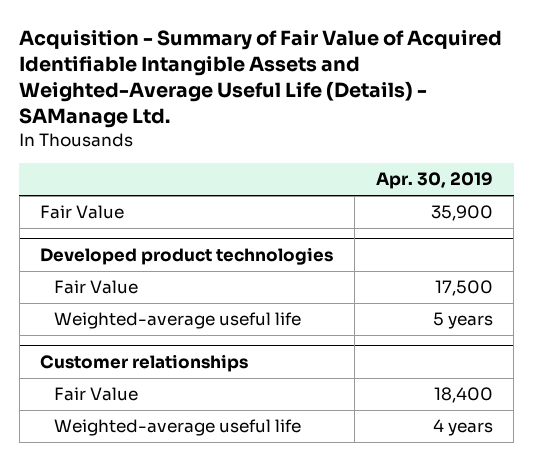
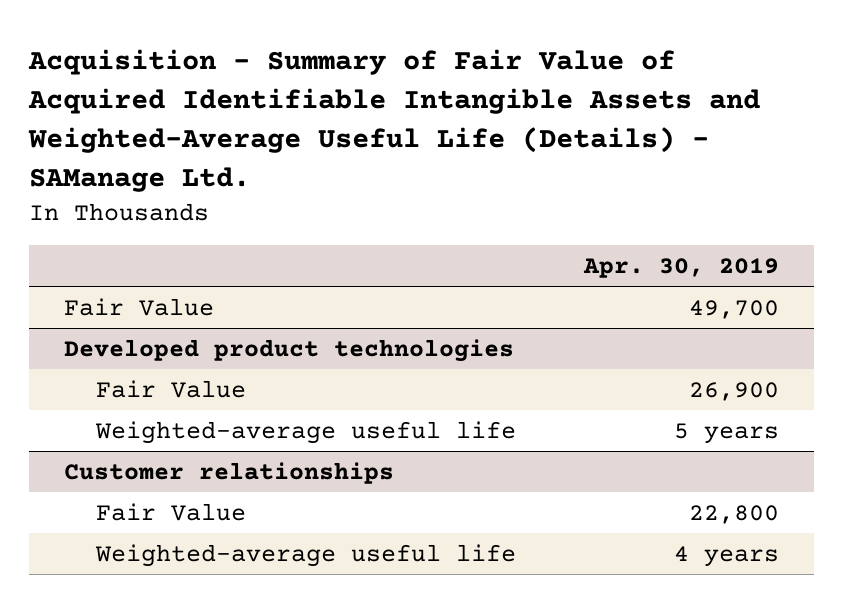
- Fair Value | 35,900
+ Fair Value | 49,700
@ Developed product technologies
- Fair Value | 17,500
+ Fair Value | 26,900
@ Customer relationships
- Fair Value | 18,400
+ Fair Value | 22,800

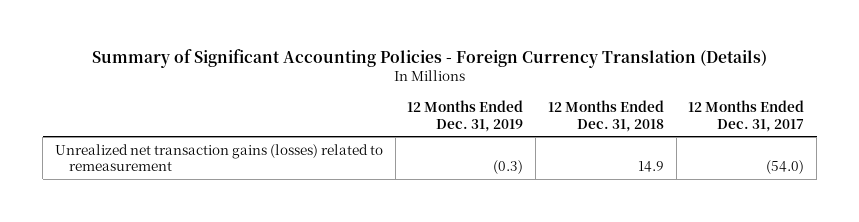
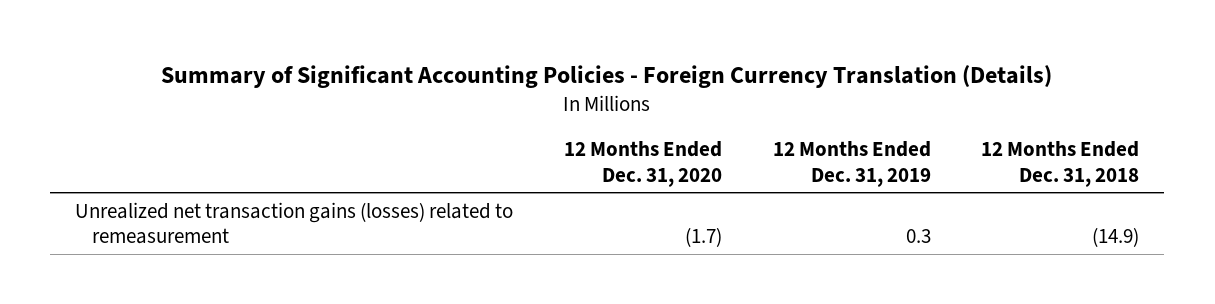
- | 12 Months Ended Dec. 31, 2019 | 12 Months Ended Dec. 31, 2018 | 12 Months Ended Dec. 31, 2017
+ | 12 Months Ended Dec. 31, 2020 | 12 Months Ended Dec. 31, 2019 | 12 Months Ended Dec. 31, 2018
- Unrealized net transaction gains (losses) related to remeasurement | (0.3) | 14.9 | (54.0)
+ Unrealized net transaction gains (losses) related to remeasurement | (1.7) | 0.3 | (14.9)

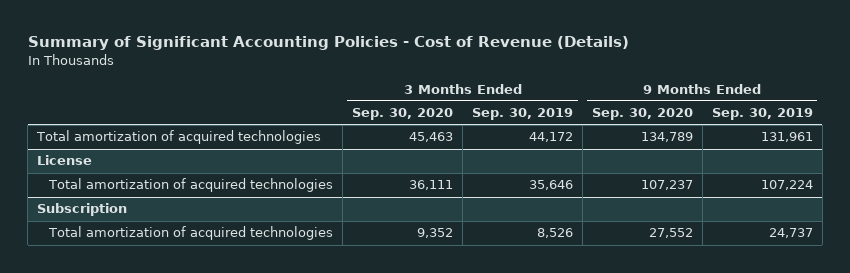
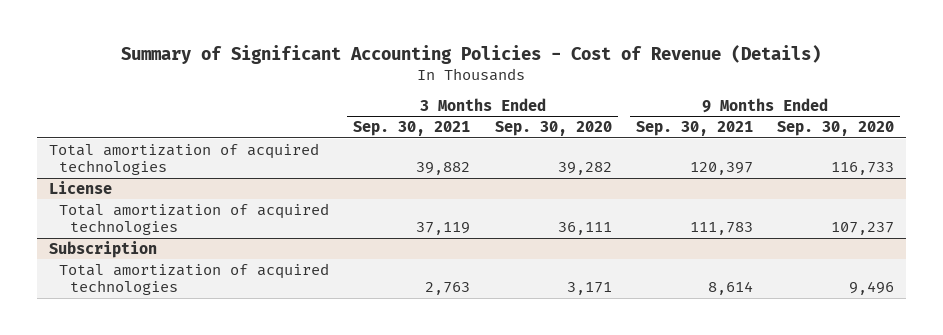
- | 3 Months Ended Sep. 30, 2020 | 3 Months Ended Sep. 30, 2019 | 9 Months Ended Sep. 30, 2020 | 9 Months Ended Sep. 30, 2019
+ | 3 Months Ended Sep. 30, 2021 | 3 Months Ended Sep. 30, 2020 | 9 Months Ended Sep. 30, 2021 | 9 Months Ended Sep. 30, 2020
- Total amortization of acquired technologies | 45,463 | 44,172 | 134,789 | 131,961
+ Total amortization of acquired technologies | 39,882 | 39,282 | 120,397 | 116,733
@ Subscription
- Total amortization of acquired technologies | 9,352 | 8,526 | 27,552 | 24,737
+ Total amortization of acquired technologies | 2,763 | 3,171 | 8,614 | 9,496

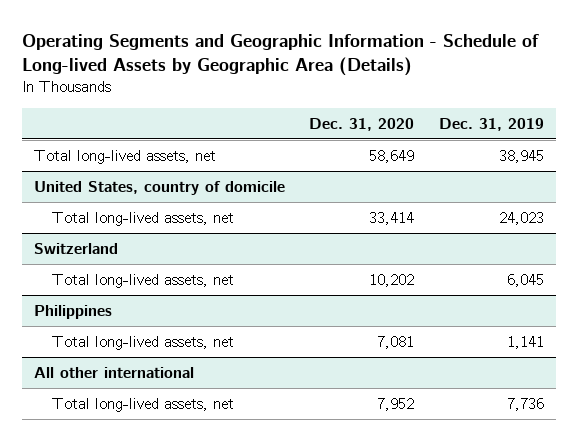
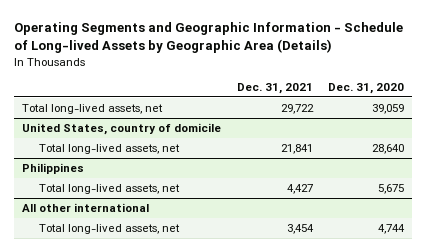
- | Dec. 31, 2020 | Dec. 31, 2019
+ | Dec. 31, 2021 | Dec. 31, 2020
- Total long-lived assets, net | 58,649 | 38,945
+ Total long-lived assets, net | 29,722 | 39,059
@ United States, country of domicile
- Total long-lived assets, net | 33,414 | 24,023
- Switzerland
- Total long-lived assets, net | 10,202 | 6,045
@ United States, country of domicile
+ Total long-lived assets, net | 21,841 | 28,640
@ Philippines
- Total long-lived assets, net | 7,081 | 1,141
+ Total long-lived assets, net | 4,427 | 5,675
@ All other international
- Total long-lived assets, net | 7,952 | 7,736
+ Total long-lived assets, net | 3,454 | 4,744

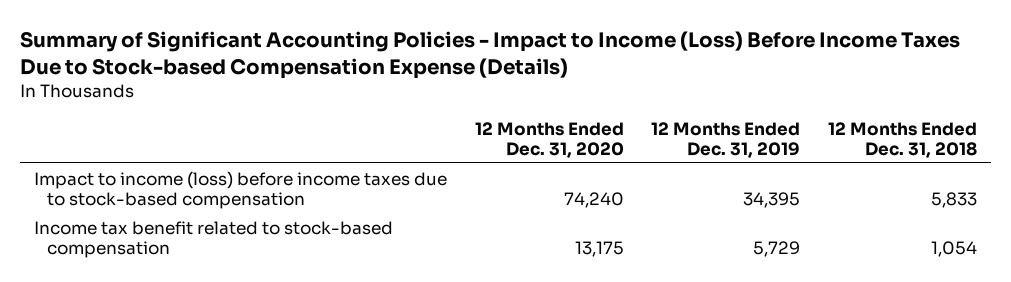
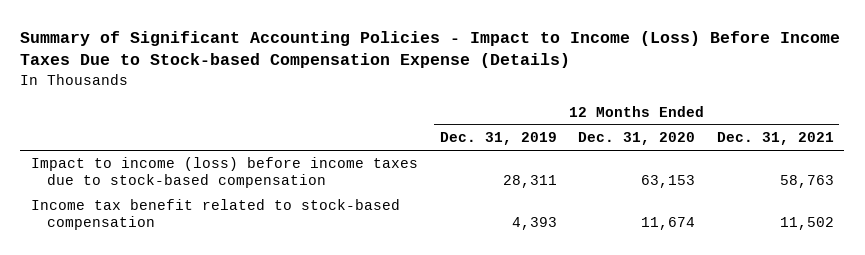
- | 12 Months Ended Dec. 31, 2020 | 12 Months Ended Dec. 31, 2019 | 12 Months Ended Dec. 31, 2018
+ | 12 Months Ended Dec. 31, 2019 | 12 Months Ended Dec. 31, 2020 | 12 Months Ended Dec. 31, 2021
- Impact to income (loss) before income taxes due to stock-based compensation | 74,240 | 34,395 | 5,833
- Income tax benefit related to stock-based compensation | 13,175 | 5,729 | 1,054
+ Impact to income (loss) before income taxes due to stock-based compensation | 28,311 | 63,153 | 58,763
+ Income tax benefit related to stock-based compensation | 4,393 | 11,674 | 11,502

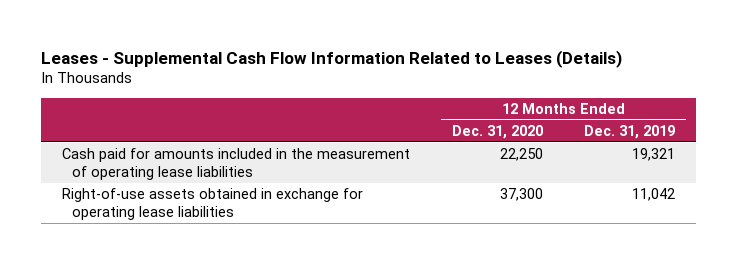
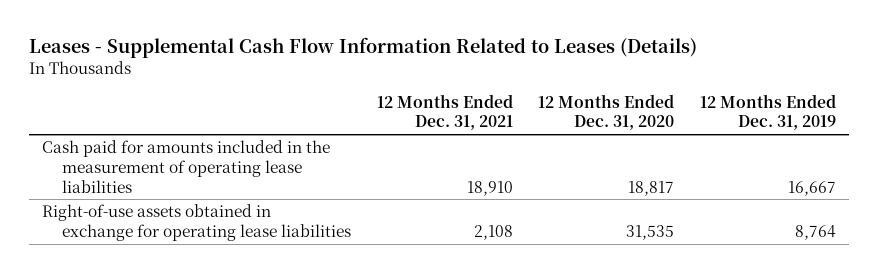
- | 12 Months Ended Dec. 31, 2020 | 12 Months Ended Dec. 31, 2019
+ | 12 Months Ended Dec. 31, 2021 | 12 Months Ended Dec. 31, 2020 | 12 Months Ended Dec. 31, 2019
- Cash paid for amounts included in the measurement of operating lease liabilities | 22,250 | 19,321
- Right-of-use assets obtained in exchange for operating lease liabilities | 37,300 | 11,042
+ Cash paid for amounts included in the measurement of operating lease liabilities | 18,910 | 18,817 | 16,667
+ Right-of-use assets obtained in exchange for operating lease liabilities | 2,108 | 31,535 | 8,764

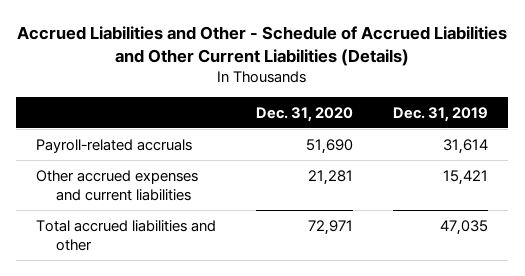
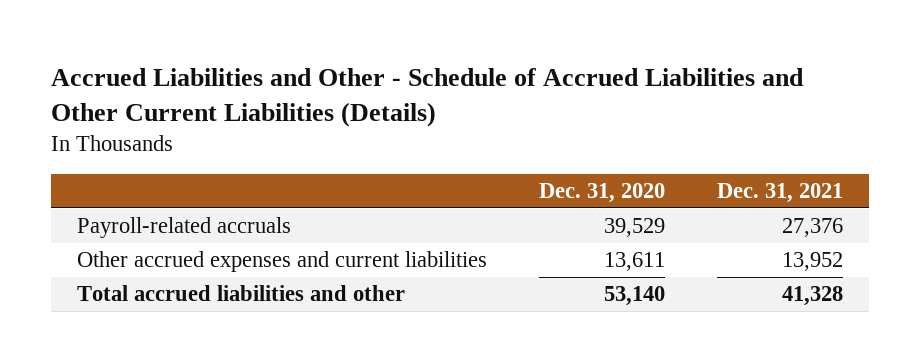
- | Dec. 31, 2020 | Dec. 31, 2019
+ | Dec. 31, 2020 | Dec. 31, 2021
- Payroll-related accruals | 51,690 | 31,614
- Other accrued expenses and current liabilities | 21,281 | 15,421
- Total accrued liabilities and other | 72,971 | 47,035
+ Payroll-related accruals | 39,529 | 27,376
+ Other accrued expenses and current liabilities | 13,611 | 13,952
+ Total accrued liabilities and other | 53,140 | 41,328

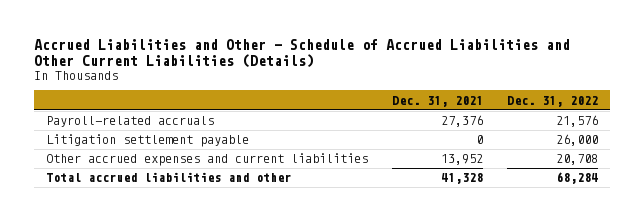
- | Dec. 31, 2020 | Dec. 31, 2021
+ | Dec. 31, 2021 | Dec. 31, 2022
+ Litigation settlement payable | 0 | 26,000

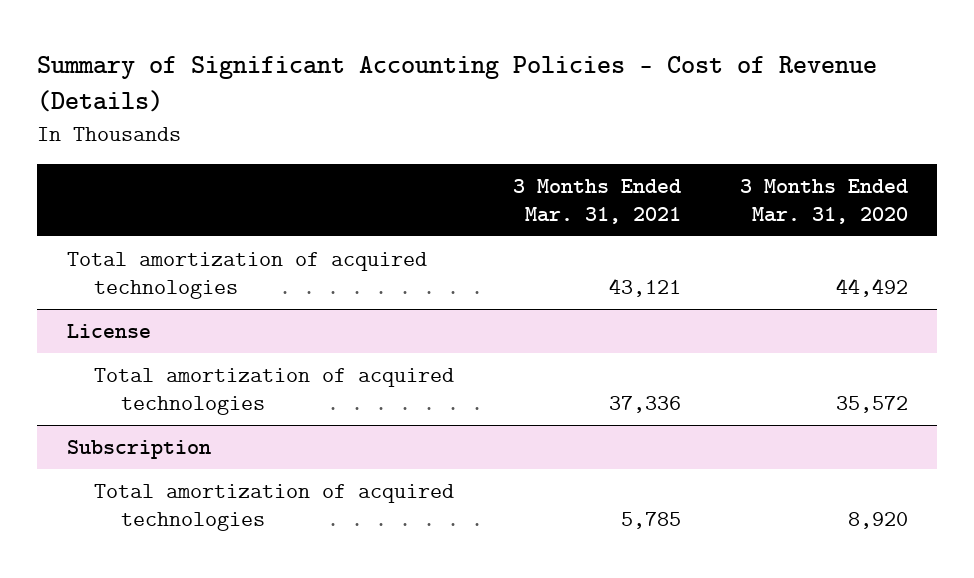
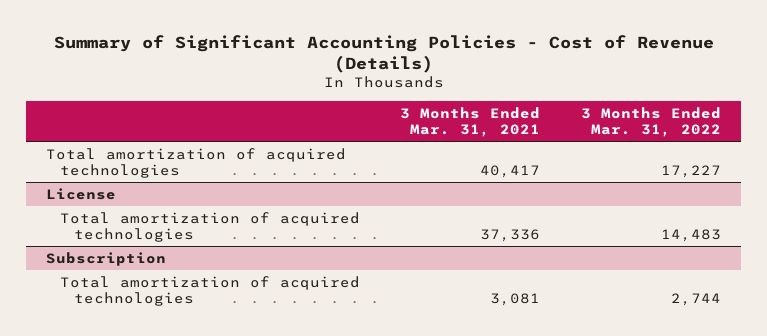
- | 3 Months Ended Mar. 31, 2021 | 3 Months Ended Mar. 31, 2020
+ | 3 Months Ended Mar. 31, 2021 | 3 Months Ended Mar. 31, 2022
- Total amortization of acquired technologies | 43,121 | 44,492
+ Total amortization of acquired technologies | 40,417 | 17,227
@ Subscription
- Total amortization of acquired technologies | 5,785 | 8,920
+ Total amortization of acquired technologies | 3,081 | 2,744

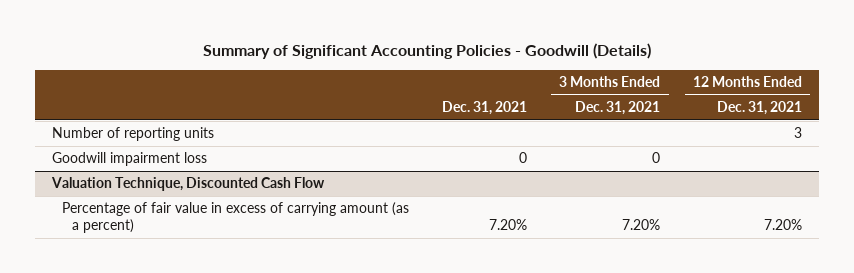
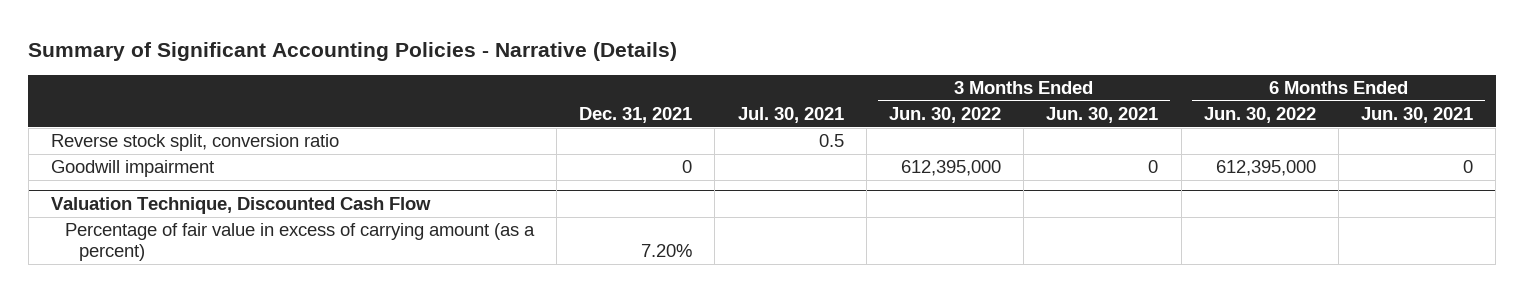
- Summary of Significant Accounting Policies - Goodwill (Details)
+ Summary of Significant Accounting Policies - Narrative (Details)
- | Dec. 31, 2021 | 3 Months Ended Dec. 31, 2021 | 12 Months Ended Dec. 31, 2021
+ | Dec. 31, 2021 | Jul. 30, 2021 | 3 Months Ended Jun. 30, 2022 | 3 Months Ended Jun. 30, 2021 | 6 Months Ended Jun. 30, 2022 | 6 Months Ended Jun. 30, 2021
- Number of reporting units | | | 3
- Goodwill impairment loss | 0 | 0 |
+ Reverse stock split, conversion ratio | | 0.5 | | | |
+ Goodwill impairment | 0 | | 612,395,000 | 0 | 612,395,000 | 0

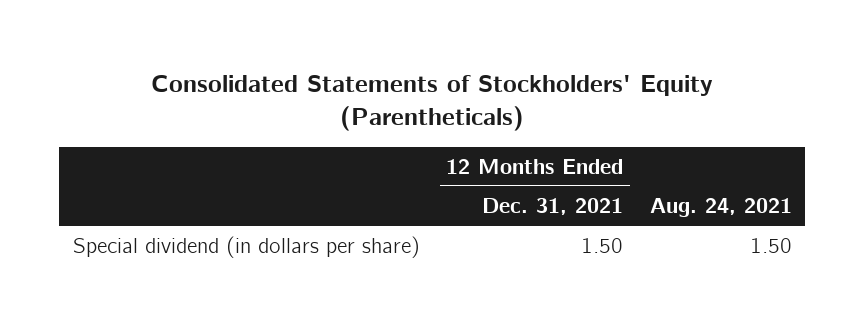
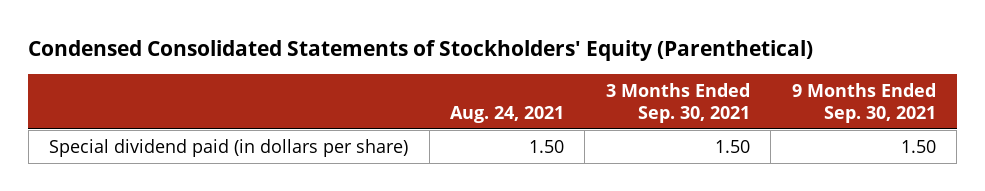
- Consolidated Statements of Stockholders' Equity (Parentheticals)
+ Condensed Consolidated Statements of Stockholders' Equity (Parenthetical)
- | 12 Months Ended Dec. 31, 2021 | Aug. 24, 2021
+ | Aug. 24, 2021 | 3 Months Ended Sep. 30, 2021 | 9 Months Ended Sep. 30, 2021
- Special dividend (in dollars per share) | 1.50 | 1.50
+ Special dividend paid (in dollars per share) | 1.50 | 1.50 | 1.50

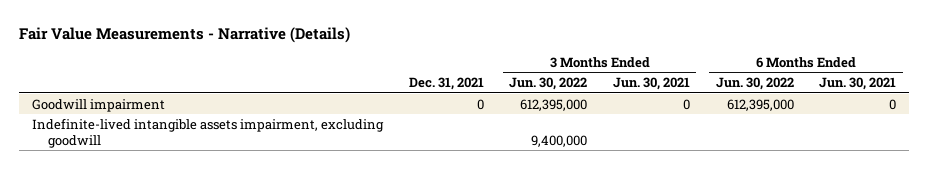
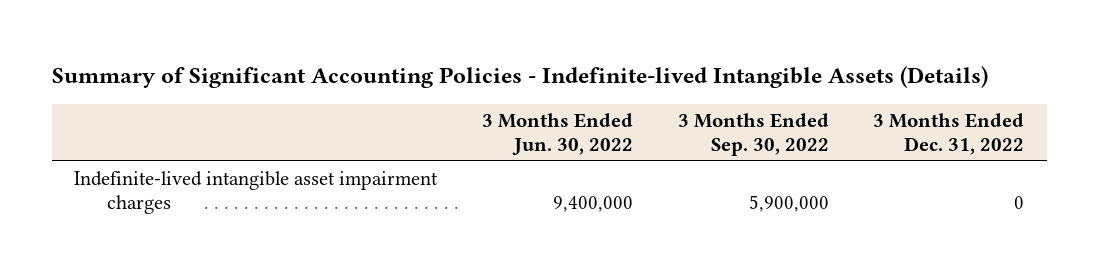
- Fair Value Measurements - Narrative (Details)
+ Summary of Significant Accounting Policies - Indefinite-lived Intangible Assets (Details)
- | Dec. 31, 2021 | 3 Months Ended Jun. 30, 2022 | 3 Months Ended Jun. 30, 2021 | 6 Months Ended Jun. 30, 2022 | 6 Months Ended Jun. 30, 2021
+ | 3 Months Ended Jun. 30, 2022 | 3 Months Ended Sep. 30, 2022 | 3 Months Ended Dec. 31, 2022
- Goodwill impairment | 0 | 612,395,000 | 0 | 612,395,000 | 0
- Indefinite-lived intangible assets impairment, excluding goodwill | | 9,400,000 | | |
+ Indefinite-lived intangible asset impairment charges | 9,400,000 | 5,900,000 | 0

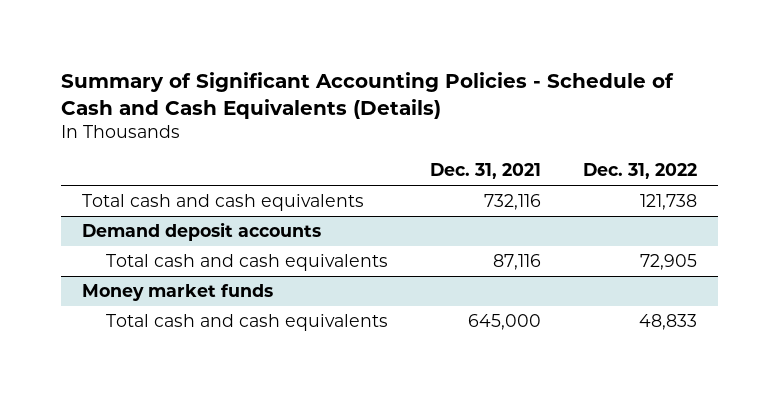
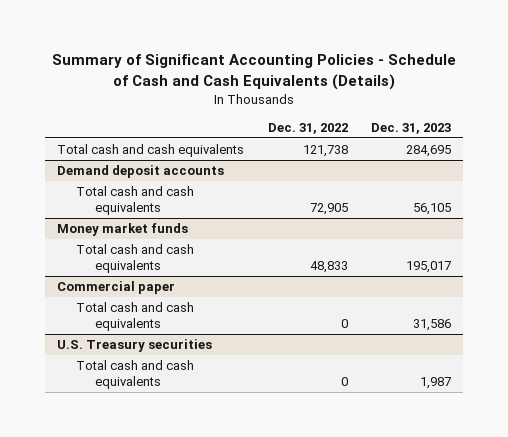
- | Dec. 31, 2021 | Dec. 31, 2022
+ | Dec. 31, 2022 | Dec. 31, 2023
+ Commercial paper
+ Total cash and cash equivalents | 0 | 31,586
+ U.S. Treasury securities
+ Total cash and cash equivalents | 0 | 1,987

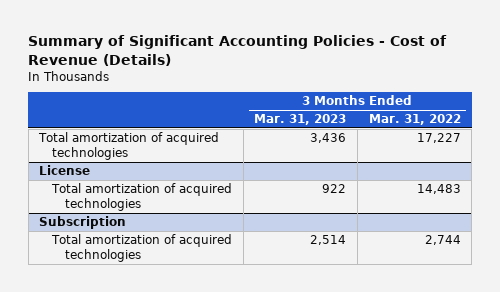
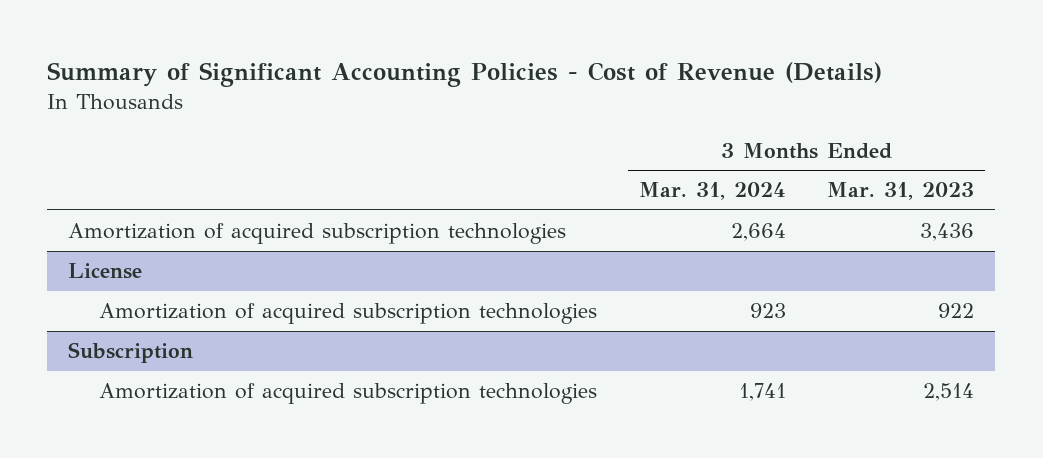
- | 3 Months Ended Mar. 31, 2023 | 3 Months Ended Mar. 31, 2022
+ | 3 Months Ended Mar. 31, 2024 | 3 Months Ended Mar. 31, 2023
- Total amortization of acquired technologies | 3,436 | 17,227
+ Amortization of acquired subscription technologies | 2,664 | 3,436
@ License
- Total amortization of acquired technologies | 922 | 14,483
+ Amortization of acquired subscription technologies | 923 | 922
@ Subscription
- Total amortization of acquired technologies | 2,514 | 2,744
+ Amortization of acquired subscription technologies | 1,741 | 2,514

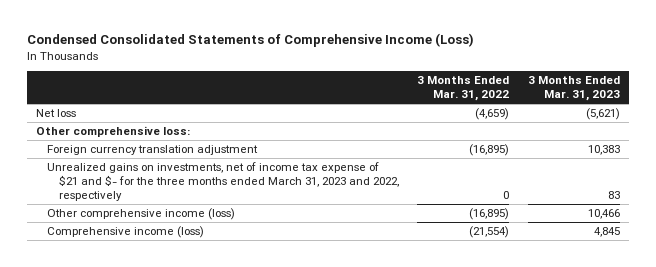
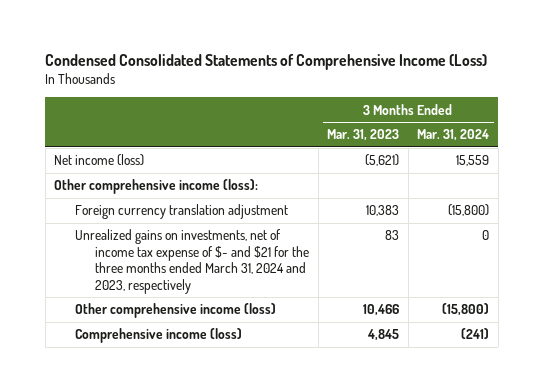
- | 3 Months Ended Mar. 31, 2022 | 3 Months Ended Mar. 31, 2023
+ | 3 Months Ended Mar. 31, 2023 | 3 Months Ended Mar. 31, 2024
- Net loss | (4,659) | (5,621)
- Other comprehensive loss:
+ Net income (loss) | (5,621) | 15,559
+ Other comprehensive income (loss):
- Unrealized gains on investments, net of income tax expense of $21 and $- for the three months ended March 31, 2023 and 2022, respectively | 0 | 83
+ Unrealized gains on investments, net of income tax expense of $- and $21 for the three months ended March 31, 2024 and 2023, respectively | 83 | 0

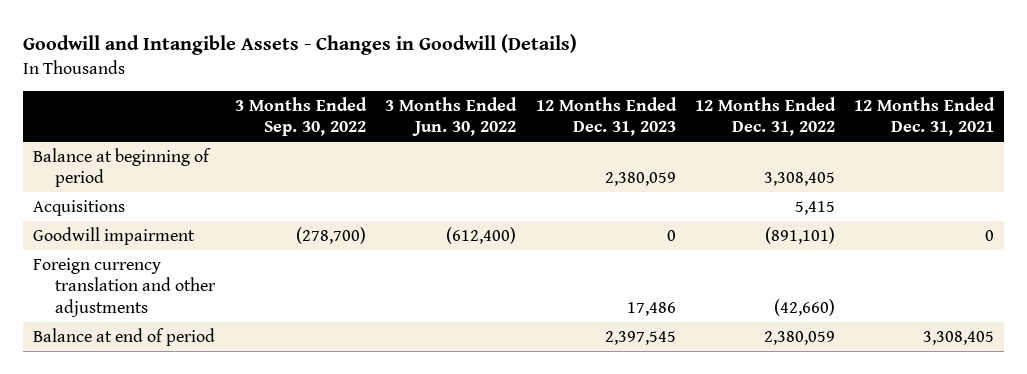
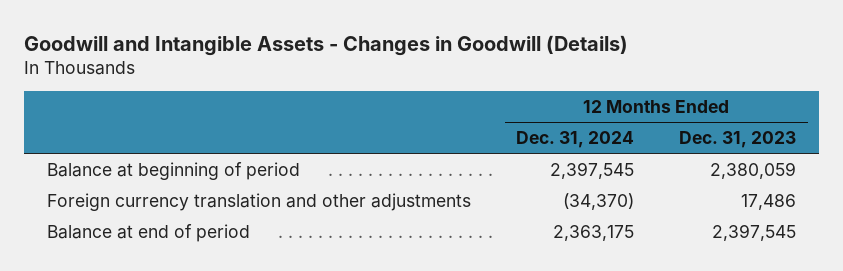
- | 3 Months Ended Sep. 30, 2022 | 3 Months Ended Jun. 30, 2022 | 12 Months Ended Dec. 31, 2023 | 12 Months Ended Dec. 31, 2022 | 12 Months Ended Dec. 31, 2021
+ | 12 Months Ended Dec. 31, 2024 | 12 Months Ended Dec. 31, 2023
- Acquisitions | | | | 5,415 |
- Goodwill impairment | (278,700) | (612,400) | 0 | (891,101) | 0

